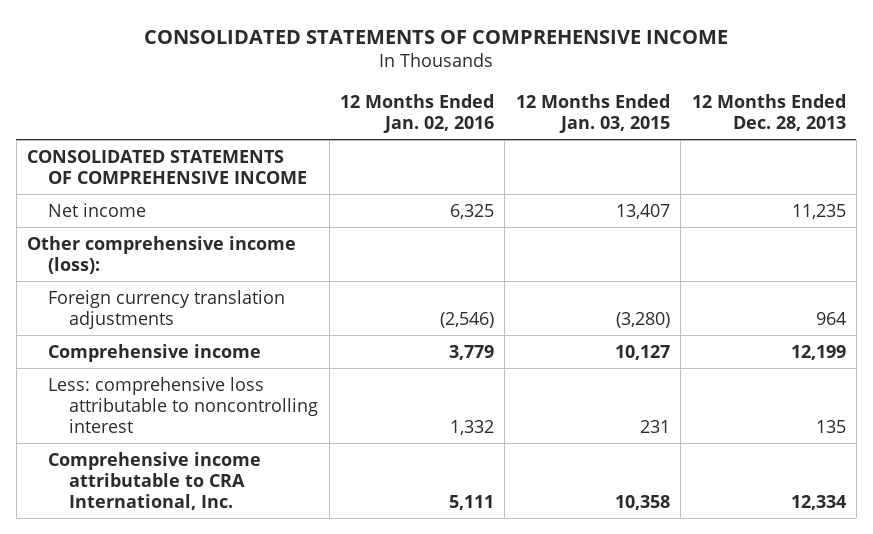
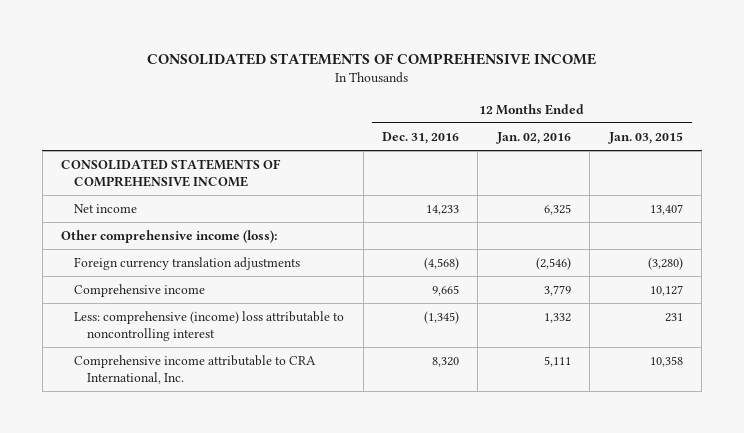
- | 12 Months Ended Jan. 02, 2016 | 12 Months Ended Jan. 03, 2015 | 12 Months Ended Dec. 28, 2013
+ | 12 Months Ended Dec. 31, 2016 | 12 Months Ended Jan. 02, 2016 | 12 Months Ended Jan. 03, 2015
- Less: comprehensive loss attributable to noncontrolling interest | 1,332 | 231 | 135
+ Less: comprehensive (income) loss attributable to noncontrolling interest | (1,345) | 1,332 | 231

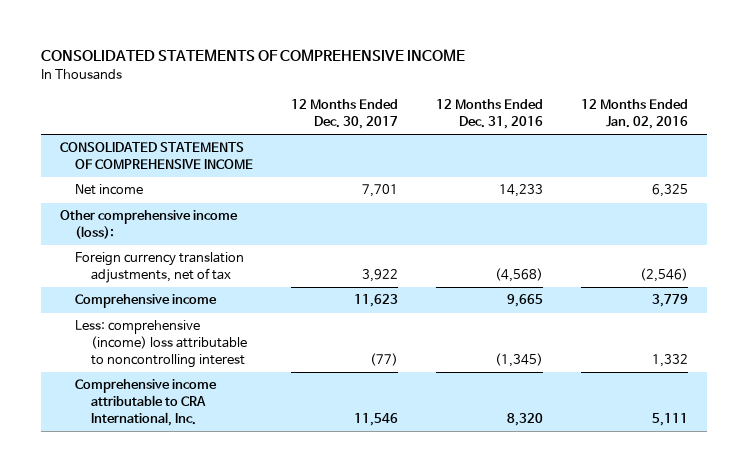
- | 12 Months Ended Dec. 31, 2016 | 12 Months Ended Jan. 02, 2016 | 12 Months Ended Jan. 03, 2015
+ | 12 Months Ended Dec. 30, 2017 | 12 Months Ended Dec. 31, 2016 | 12 Months Ended Jan. 02, 2016
- Foreign currency translation adjustments | (4,568) | (2,546) | (3,280)
+ Foreign currency translation adjustments, net of tax | 3,922 | (4,568) | (2,546)

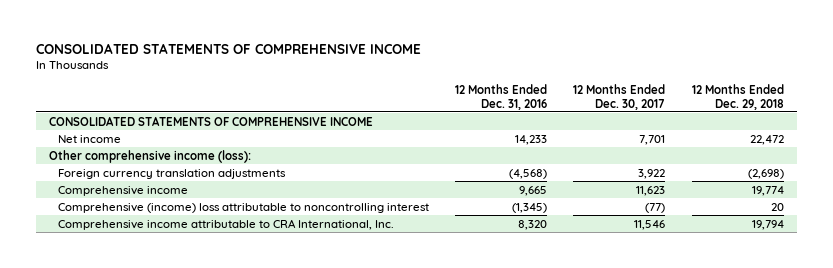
- | 12 Months Ended Dec. 30, 2017 | 12 Months Ended Dec. 31, 2016 | 12 Months Ended Jan. 02, 2016
+ | 12 Months Ended Dec. 31, 2016 | 12 Months Ended Dec. 30, 2017 | 12 Months Ended Dec. 29, 2018
- Foreign currency translation adjustments, net of tax | 3,922 | (4,568) | (2,546)
+ Foreign currency translation adjustments | (4,568) | 3,922 | (2,698)
- Less: comprehensive (income) loss attributable to noncontrolling interest | (77) | (1,345) | 1,332
+ Comprehensive (income) loss attributable to noncontrolling interest | (1,345) | (77) | 20

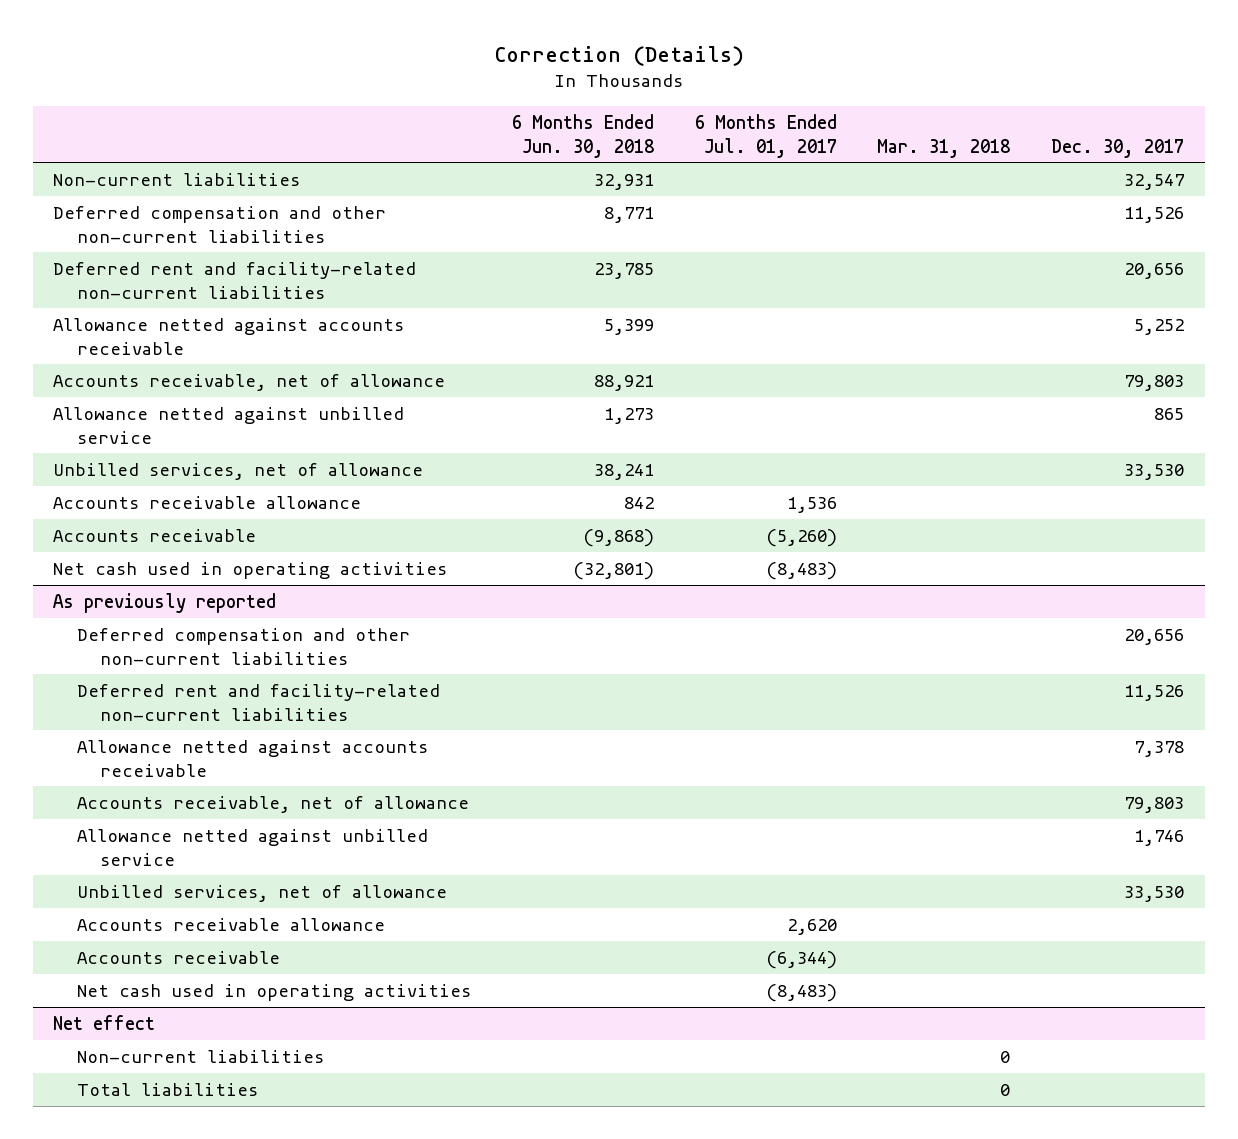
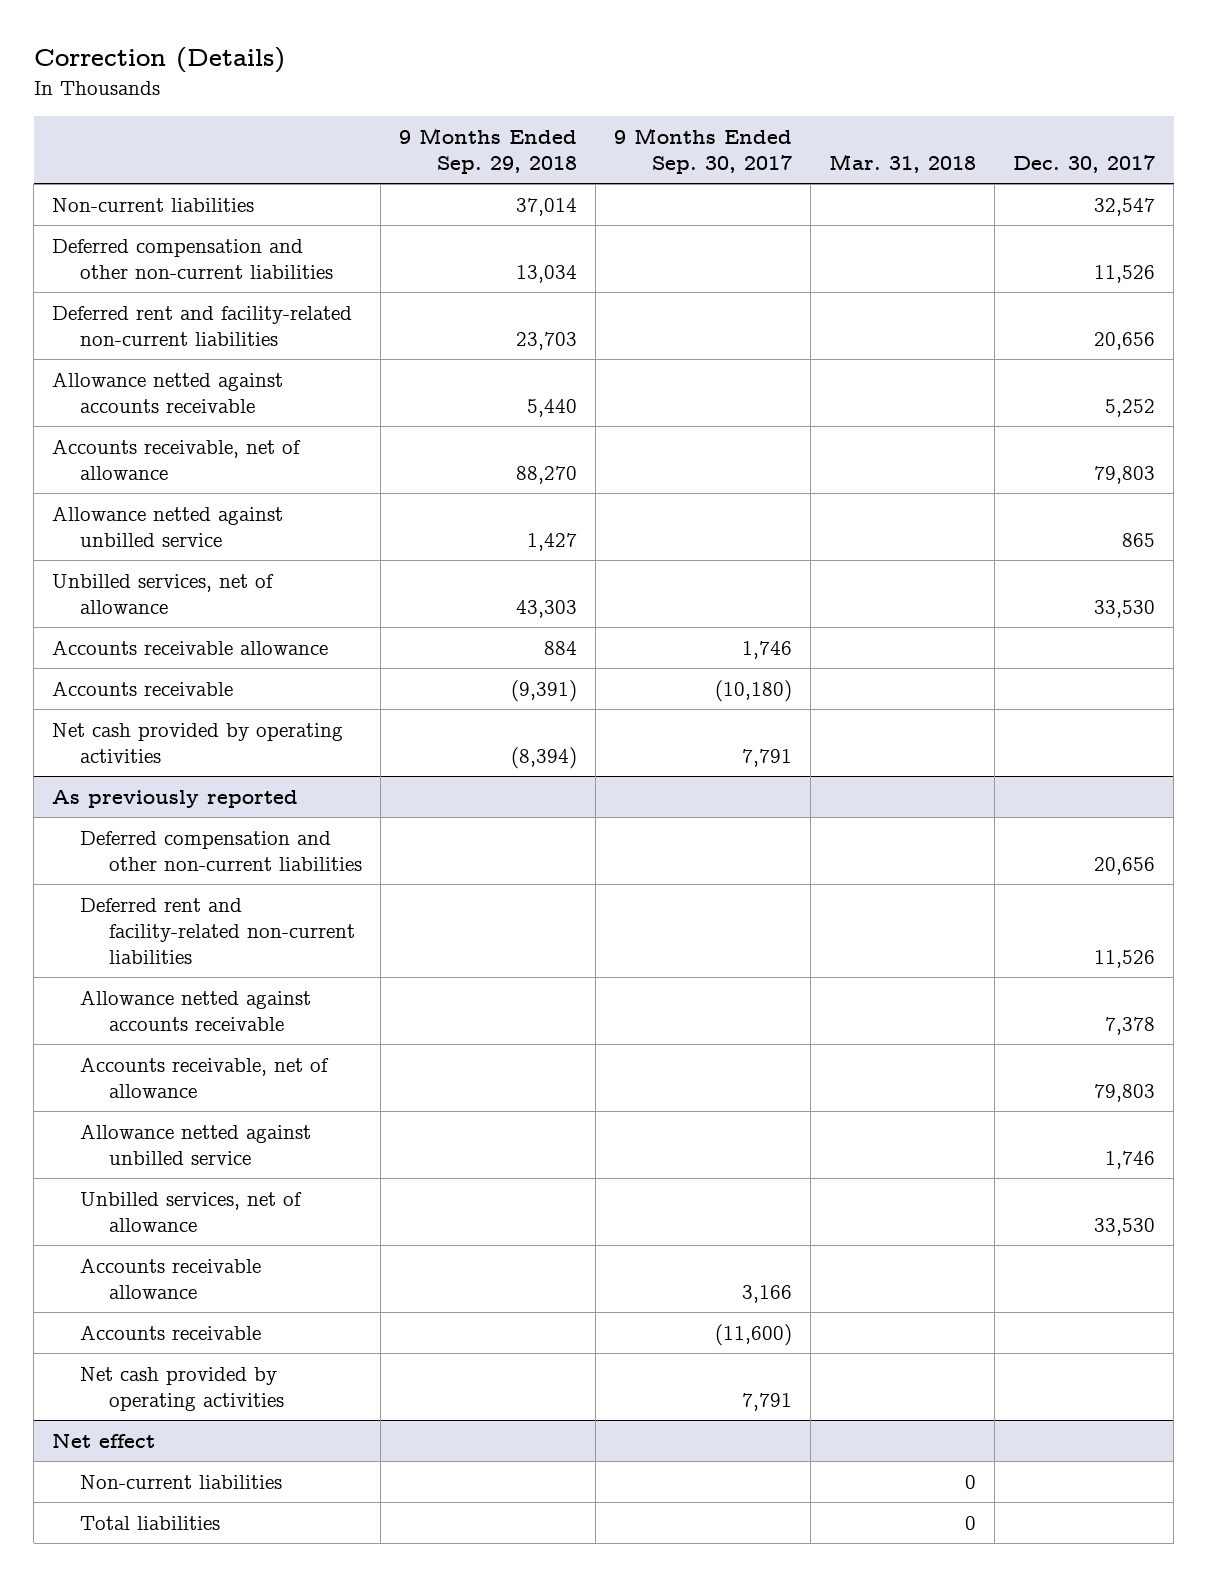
- | 6 Months Ended Jun. 30, 2018 | 6 Months Ended Jul. 01, 2017 | Mar. 31, 2018 | Dec. 30, 2017
+ | 9 Months Ended Sep. 29, 2018 | 9 Months Ended Sep. 30, 2017 | Mar. 31, 2018 | Dec. 30, 2017
- Net cash used in operating activities | (32,801) | (8,483) | |
+ Net cash provided by operating activities | (8,394) | 7,791 | |
@ As previously reported
- Net cash used in operating activities | | (8,483) | |
+ Net cash provided by operating activities | | 7,791 | |

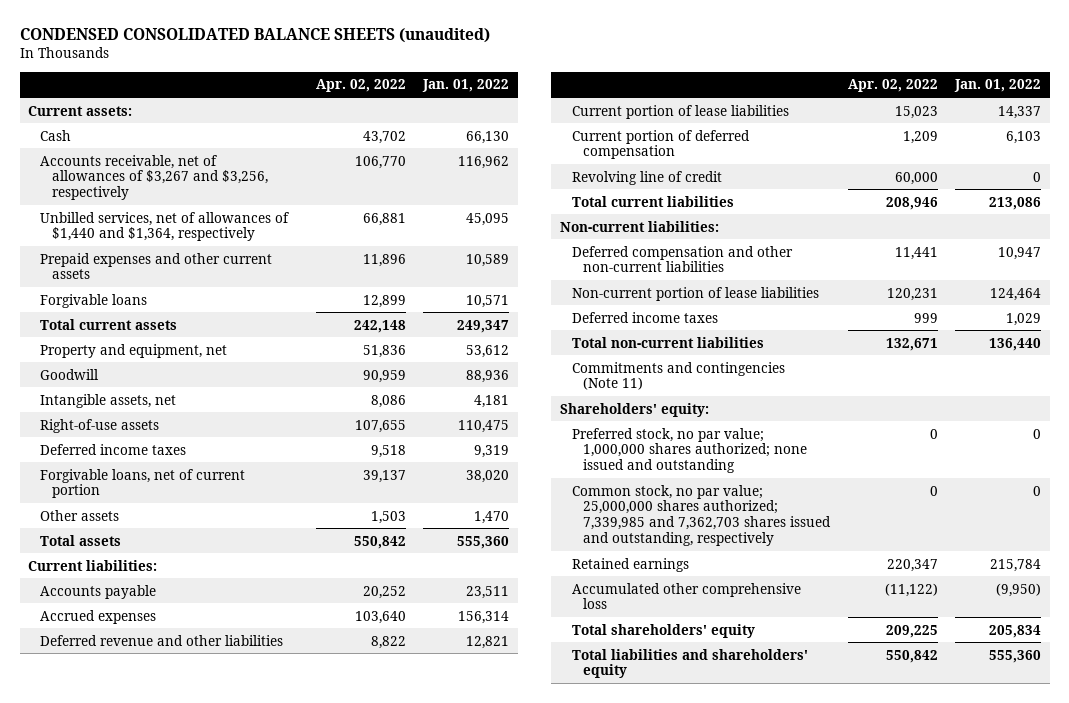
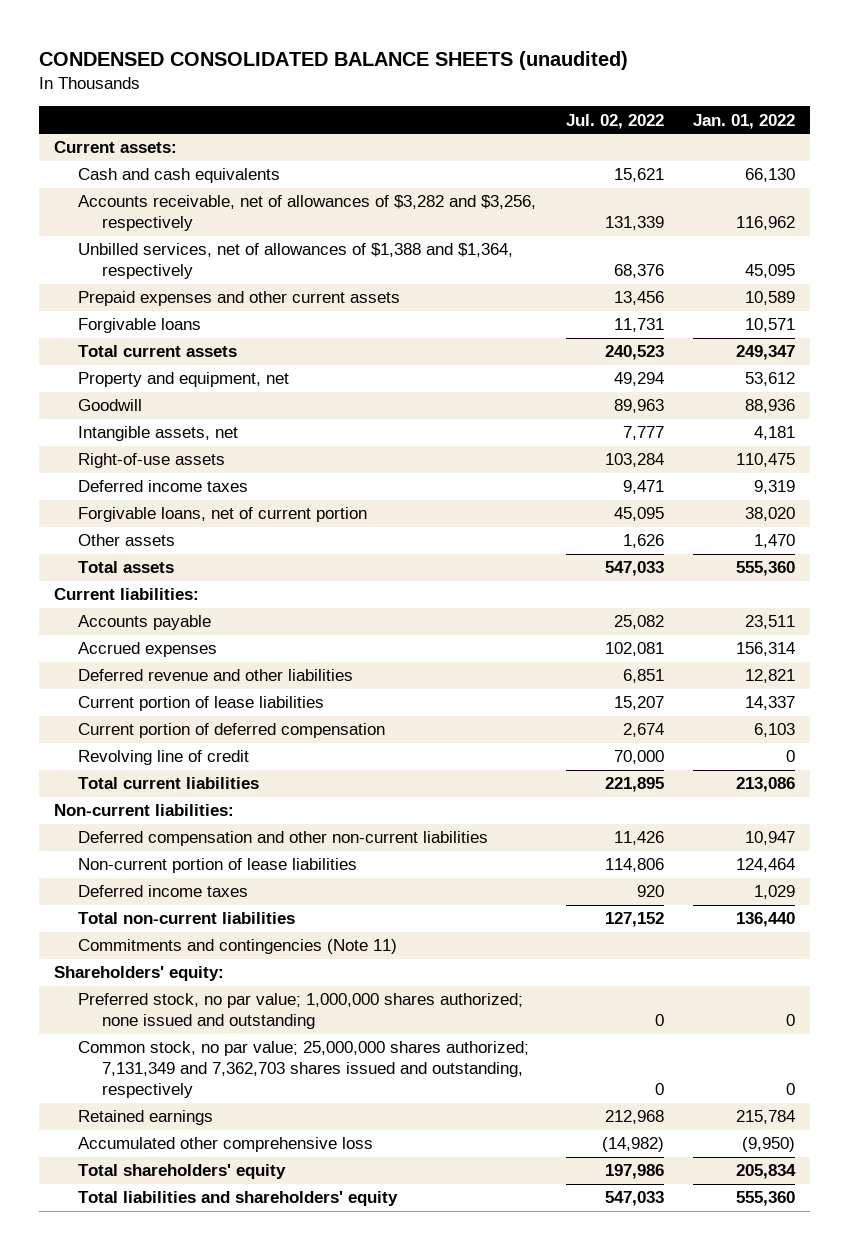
- | Apr. 02, 2022 | Jan. 01, 2022
+ | Jul. 02, 2022 | Jan. 01, 2022
- Cash | 43,702 | 66,130
- Accounts receivable, net of allowances of $3,267 and $3,256, respectively | 106,770 | 116,962
- Unbilled services, net of allowances of $1,440 and $1,364, respectively | 66,881 | 45,095
+ Cash and cash equivalents | 15,621 | 66,130
+ Accounts receivable, net of allowances of $3,282 and $3,256, respectively | 131,339 | 116,962
+ Unbilled services, net of allowances of $1,388 and $1,364, respectively | 68,376 | 45,095
- Common stock, no par value; 25,000,000 shares authorized; 7,339,985 and 7,362,703 shares issued and outstanding, respectively | 0 | 0
+ Common stock, no par value; 25,000,000 shares authorized; 7,131,349 and 7,362,703 shares issued and outstanding, respectively | 0 | 0

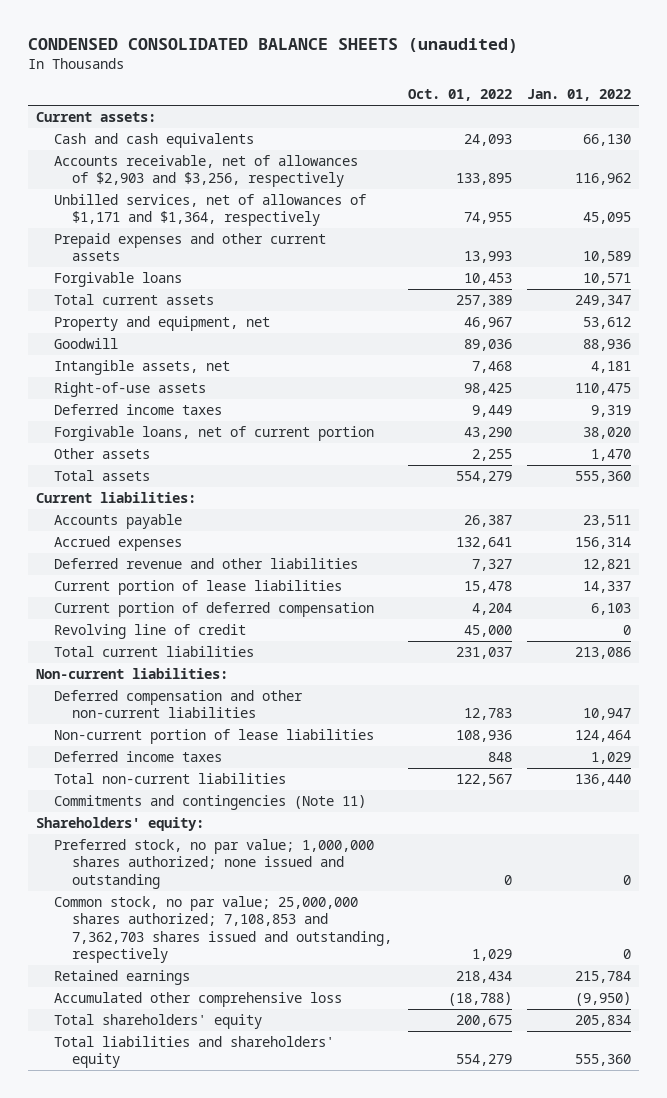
- | Jul. 02, 2022 | Jan. 01, 2022
+ | Oct. 01, 2022 | Jan. 01, 2022
- Accounts receivable, net of allowances of $3,282 and $3,256, respectively | 131,339 | 116,962
- Unbilled services, net of allowances of $1,388 and $1,364, respectively | 68,376 | 45,095
+ Accounts receivable, net of allowances of $2,903 and $3,256, respectively | 133,895 | 116,962
+ Unbilled services, net of allowances of $1,171 and $1,364, respectively | 74,955 | 45,095
- Common stock, no par value; 25,000,000 shares authorized; 7,131,349 and 7,362,703 shares issued and outstanding, respectively | 0 | 0
+ Common stock, no par value; 25,000,000 shares authorized; 7,108,853 and 7,362,703 shares issued and outstanding, respectively | 1,029 | 0

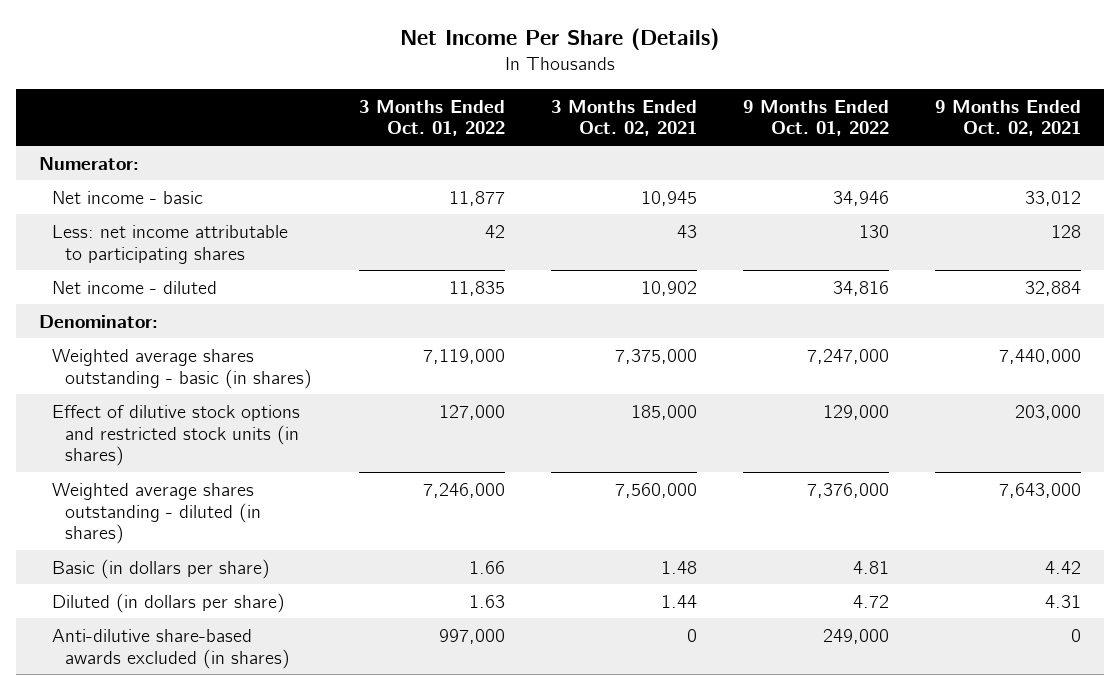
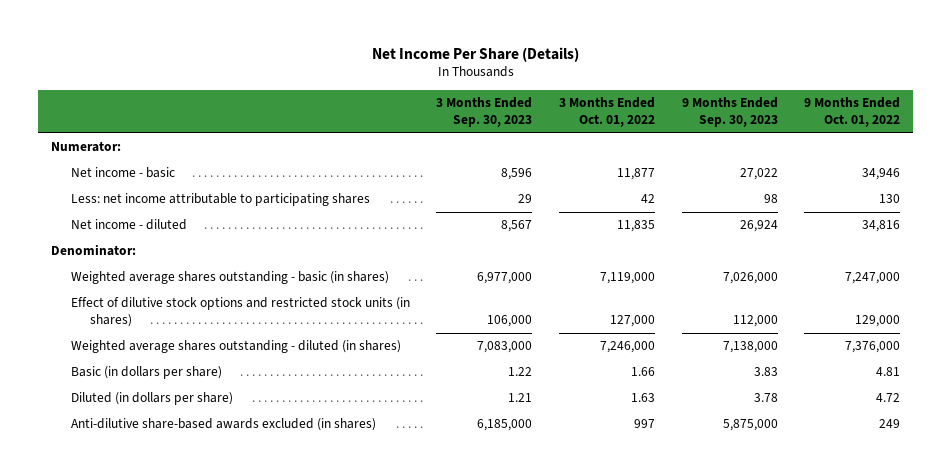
- | 3 Months Ended Oct. 01, 2022 | 3 Months Ended Oct. 02, 2021 | 9 Months Ended Oct. 01, 2022 | 9 Months Ended Oct. 02, 2021
+ | 3 Months Ended Sep. 30, 2023 | 3 Months Ended Oct. 01, 2022 | 9 Months Ended Sep. 30, 2023 | 9 Months Ended Oct. 01, 2022
- Anti-dilutive share-based awards excluded (in shares) | 997,000 | 0 | 249,000 | 0
+ Anti-dilutive share-based awards excluded (in shares) | 6,185,000 | 997 | 5,875,000 | 249

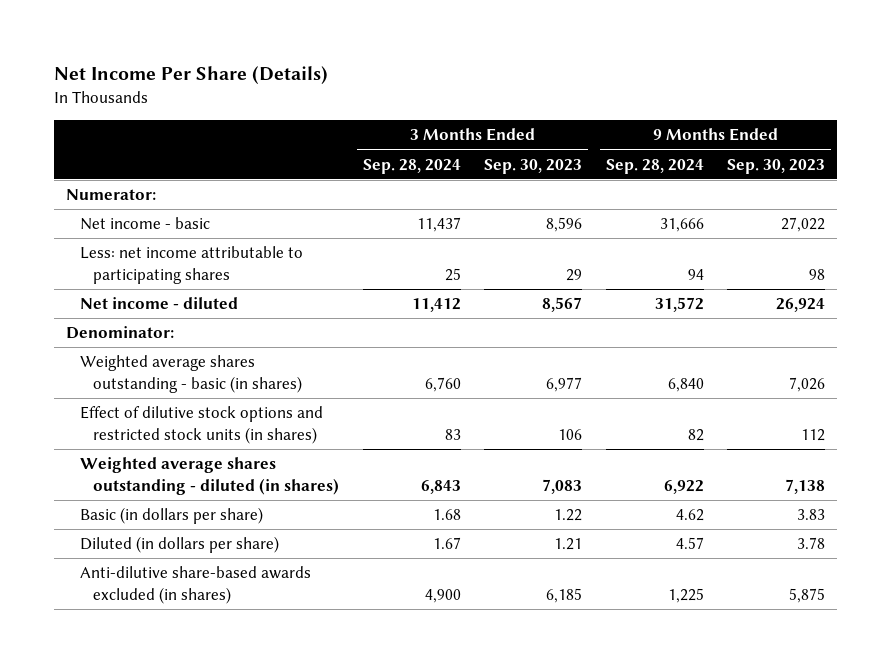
- | 3 Months Ended Sep. 30, 2023 | 3 Months Ended Oct. 01, 2022 | 9 Months Ended Sep. 30, 2023 | 9 Months Ended Oct. 01, 2022
+ | 3 Months Ended Sep. 28, 2024 | 3 Months Ended Sep. 30, 2023 | 9 Months Ended Sep. 28, 2024 | 9 Months Ended Sep. 30, 2023
- Weighted average shares outstanding - basic (in shares) | 6,977,000 | 7,119,000 | 7,026,000 | 7,247,000
- Effect of dilutive stock options and restricted stock units (in shares) | 106,000 | 127,000 | 112,000 | 129,000
- Weighted average shares outstanding - diluted (in shares) | 7,083,000 | 7,246,000 | 7,138,000 | 7,376,000
+ Weighted average shares outstanding - basic (in shares) | 6,760 | 6,977 | 6,840 | 7,026
+ Effect of dilutive stock options and restricted stock units (in shares) | 83 | 106 | 82 | 112
+ Weighted average shares outstanding - diluted (in shares) | 6,843 | 7,083 | 6,922 | 7,138
- Anti-dilutive share-based awards excluded (in shares) | 6,185,000 | 997 | 5,875,000 | 249
+ Anti-dilutive share-based awards excluded (in shares) | 4,900 | 6,185 | 1,225 | 5,875

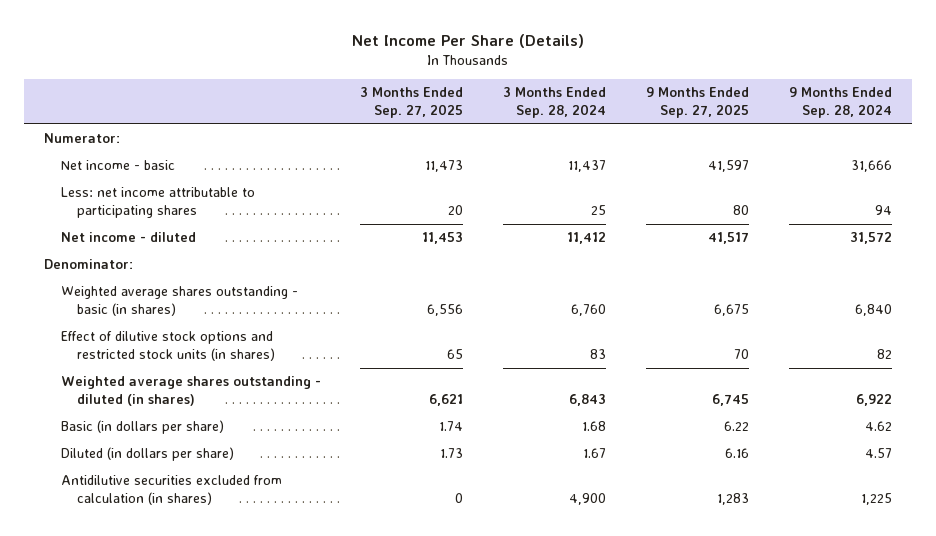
- | 3 Months Ended Sep. 28, 2024 | 3 Months Ended Sep. 30, 2023 | 9 Months Ended Sep. 28, 2024 | 9 Months Ended Sep. 30, 2023
+ | 3 Months Ended Sep. 27, 2025 | 3 Months Ended Sep. 28, 2024 | 9 Months Ended Sep. 27, 2025 | 9 Months Ended Sep. 28, 2024
- Anti-dilutive share-based awards excluded (in shares) | 4,900 | 6,185 | 1,225 | 5,875
+ Antidilutive securities excluded from calculation (in shares) | 0 | 4,900 | 1,283 | 1,225

